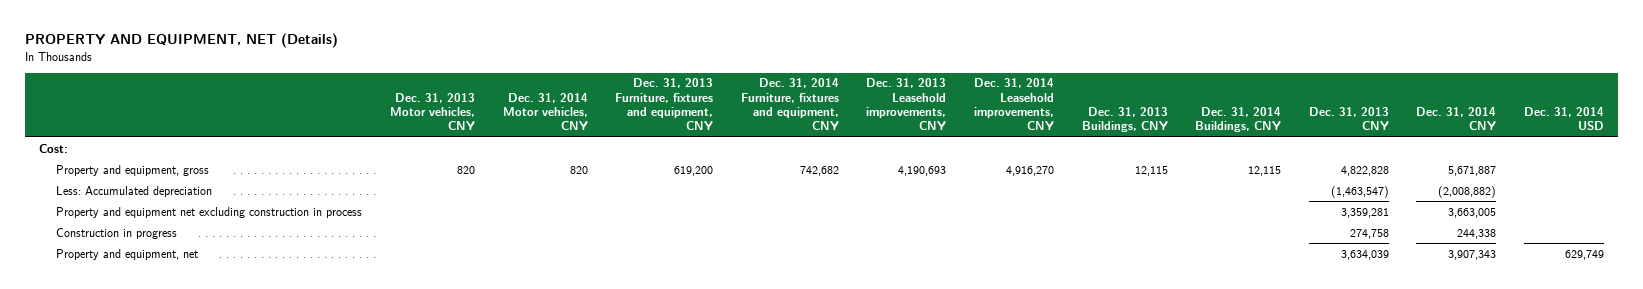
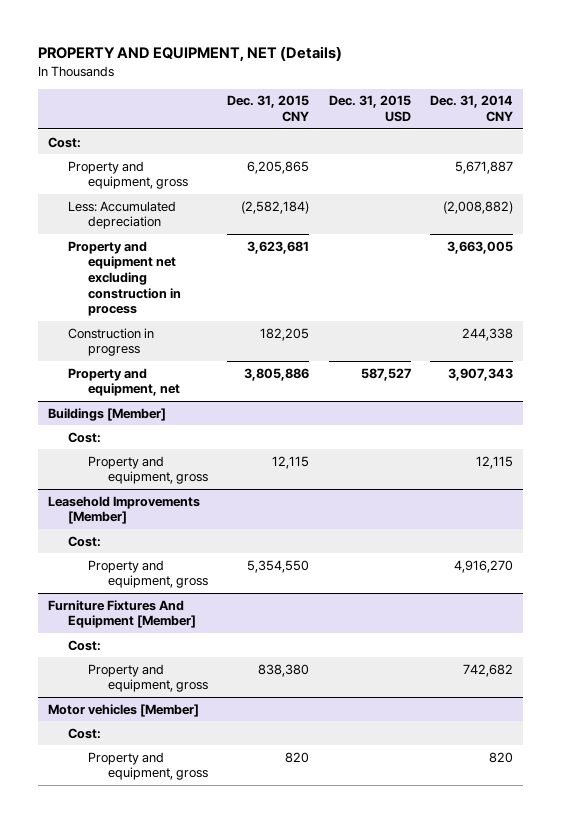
- | Dec. 31, 2013 Motor vehicles, CNY | Dec. 31, 2014 Motor vehicles, CNY | Dec. 31, 2013 Furniture, fixtures and equipment, CNY | Dec. 31, 2014 Furniture, fixtures and equipment, CNY | Dec. 31, 2013 Leasehold improvements, CNY | Dec. 31, 2014 Leasehold improvements, CNY | Dec. 31, 2013 Buildings, CNY | Dec. 31, 2014 Buildings, CNY | Dec. 31, 2013 CNY | Dec. 31, 2014 CNY | Dec. 31, 2014 USD
+ | Dec. 31, 2015 CNY | Dec. 31, 2015 USD | Dec. 31, 2014 CNY
+ Buildings [Member]
+ Cost:
+ Property and equipment, gross | 12,115 | | 12,115
+ Leasehold Improvements [Member]
+ Cost:
+ Property and equipment, gross | 5,354,550 | | 4,916,270
+ Furniture Fixtures And Equipment [Member]
+ Cost:
+ Property and equipment, gross | 838,380 | | 742,682
+ Motor vehicles [Member]
+ Cost:
+ Property and equipment, gross | 820 | | 820

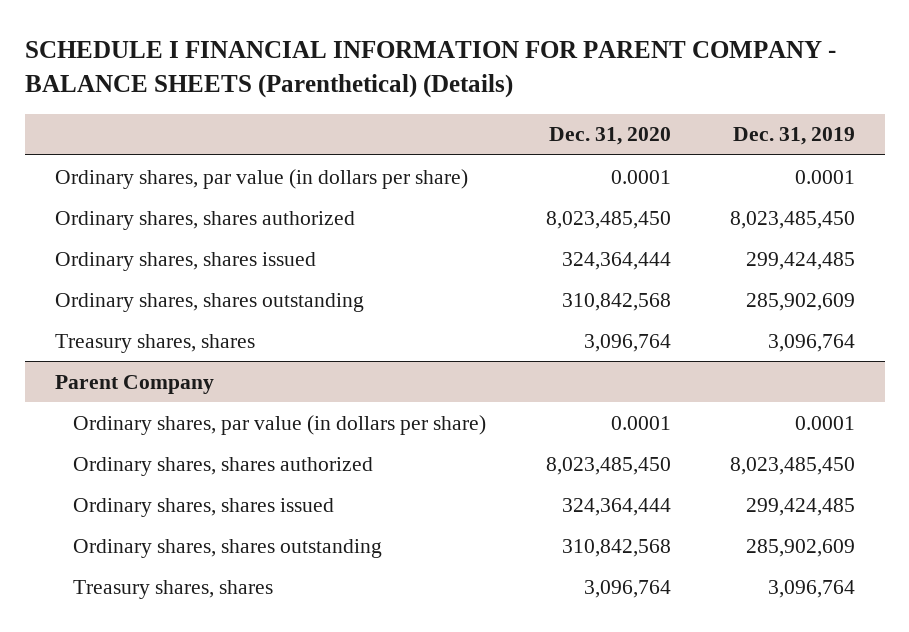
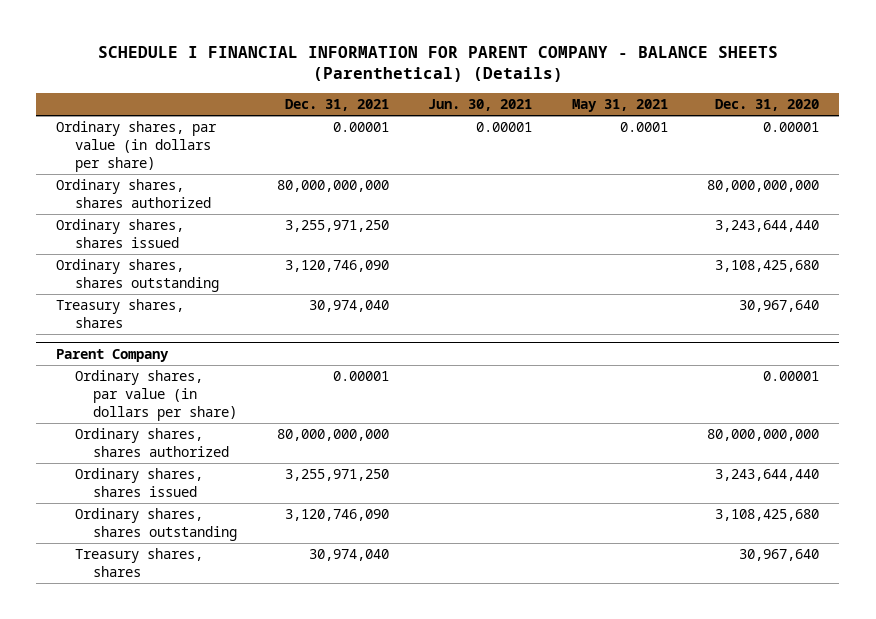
- | Dec. 31, 2020 | Dec. 31, 2019
+ | Dec. 31, 2021 | Jun. 30, 2021 | May 31, 2021 | Dec. 31, 2020
- Ordinary shares, par value (in dollars per share) | 0.0001 | 0.0001
- Ordinary shares, shares authorized | 8,023,485,450 | 8,023,485,450
- Ordinary shares, shares issued | 324,364,444 | 299,424,485
- Ordinary shares, shares outstanding | 310,842,568 | 285,902,609
- Treasury shares, shares | 3,096,764 | 3,096,764
+ Ordinary shares, par value (in dollars per share) | 0.00001 | 0.00001 | 0.0001 | 0.00001
+ Ordinary shares, shares authorized | 80,000,000,000 | | | 80,000,000,000
+ Ordinary shares, shares issued | 3,255,971,250 | | | 3,243,644,440
+ Ordinary shares, shares outstanding | 3,120,746,090 | | | 3,108,425,680
+ Treasury shares, shares | 30,974,040 | | | 30,967,640
@ Parent Company
- Ordinary shares, par value (in dollars per share) | 0.0001 | 0.0001
- Ordinary shares, shares authorized | 8,023,485,450 | 8,023,485,450
- Ordinary shares, shares issued | 324,364,444 | 299,424,485
- Ordinary shares, shares outstanding | 310,842,568 | 285,902,609
- Treasury shares, shares | 3,096,764 | 3,096,764
+ Ordinary shares, par value (in dollars per share) | 0.00001 | | | 0.00001
+ Ordinary shares, shares authorized | 80,000,000,000 | | | 80,000,000,000
+ Ordinary shares, shares issued | 3,255,971,250 | | | 3,243,644,440
+ Ordinary shares, shares outstanding | 3,120,746,090 | | | 3,108,425,680
+ Treasury shares, shares | 30,974,040 | | | 30,967,640

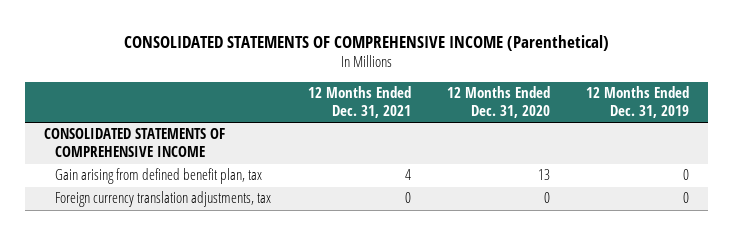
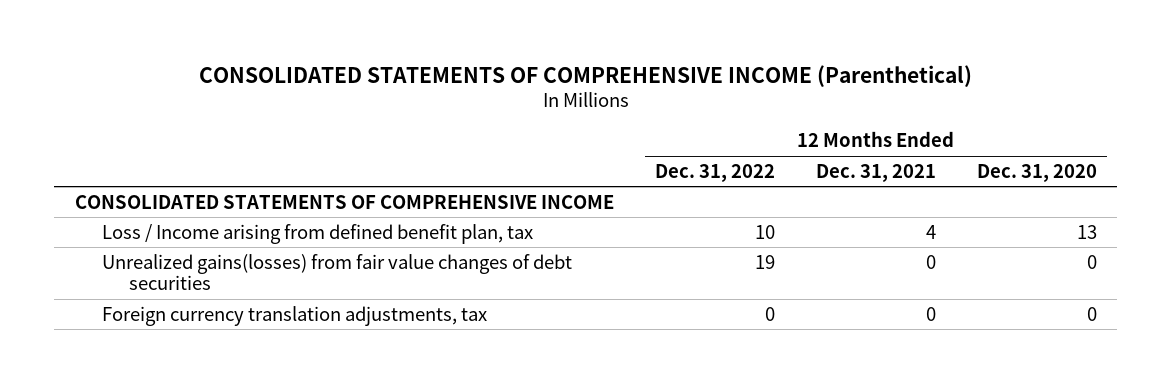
- | 12 Months Ended Dec. 31, 2021 | 12 Months Ended Dec. 31, 2020 | 12 Months Ended Dec. 31, 2019
+ | 12 Months Ended Dec. 31, 2022 | 12 Months Ended Dec. 31, 2021 | 12 Months Ended Dec. 31, 2020
- Gain arising from defined benefit plan, tax | 4 | 13 | 0
+ Loss / Income arising from defined benefit plan, tax | 10 | 4 | 13
+ Unrealized gains(losses) from fair value changes of debt securities | 19 | 0 | 0

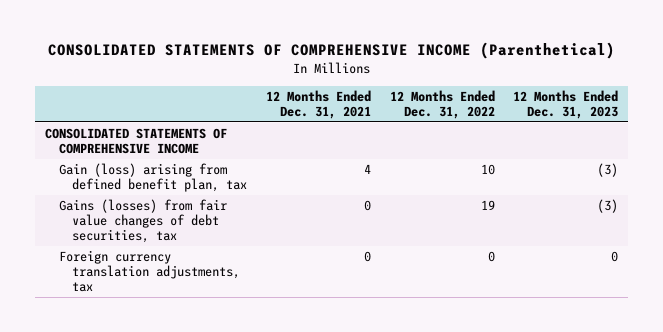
- | 12 Months Ended Dec. 31, 2022 | 12 Months Ended Dec. 31, 2021 | 12 Months Ended Dec. 31, 2020
+ | 12 Months Ended Dec. 31, 2021 | 12 Months Ended Dec. 31, 2022 | 12 Months Ended Dec. 31, 2023
- Loss / Income arising from defined benefit plan, tax | 10 | 4 | 13
- Unrealized gains(losses) from fair value changes of debt securities | 19 | 0 | 0
+ Gain (loss) arising from defined benefit plan, tax | 4 | 10 | (3)
+ Gains (losses) from fair value changes of debt securities, tax | 0 | 19 | (3)

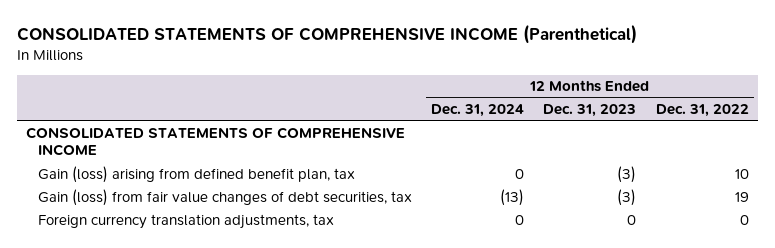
- | 12 Months Ended Dec. 31, 2021 | 12 Months Ended Dec. 31, 2022 | 12 Months Ended Dec. 31, 2023
+ | 12 Months Ended Dec. 31, 2024 | 12 Months Ended Dec. 31, 2023 | 12 Months Ended Dec. 31, 2022
- Gains (losses) from fair value changes of debt securities, tax | 0 | 19 | (3)
+ Gain (loss) from fair value changes of debt securities, tax | (13) | (3) | 19

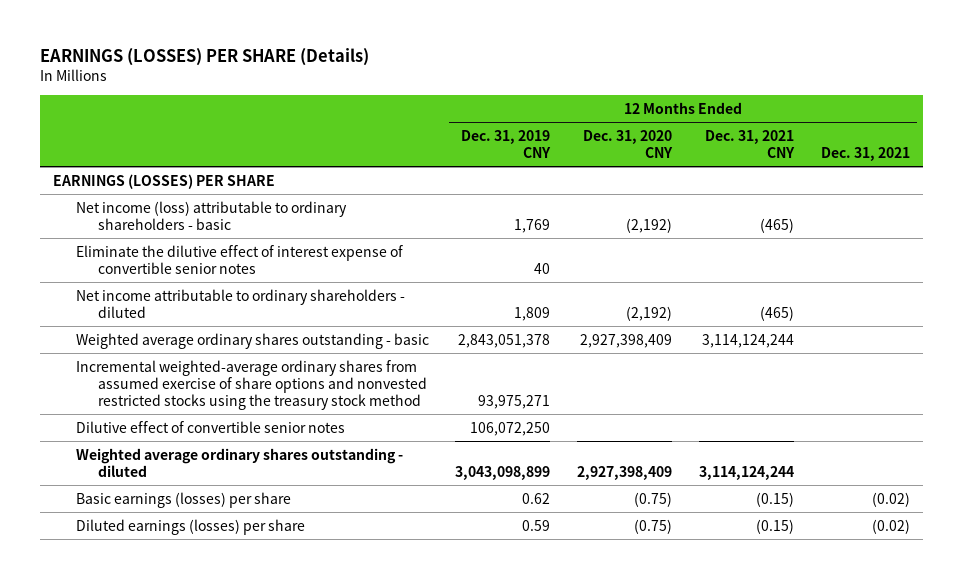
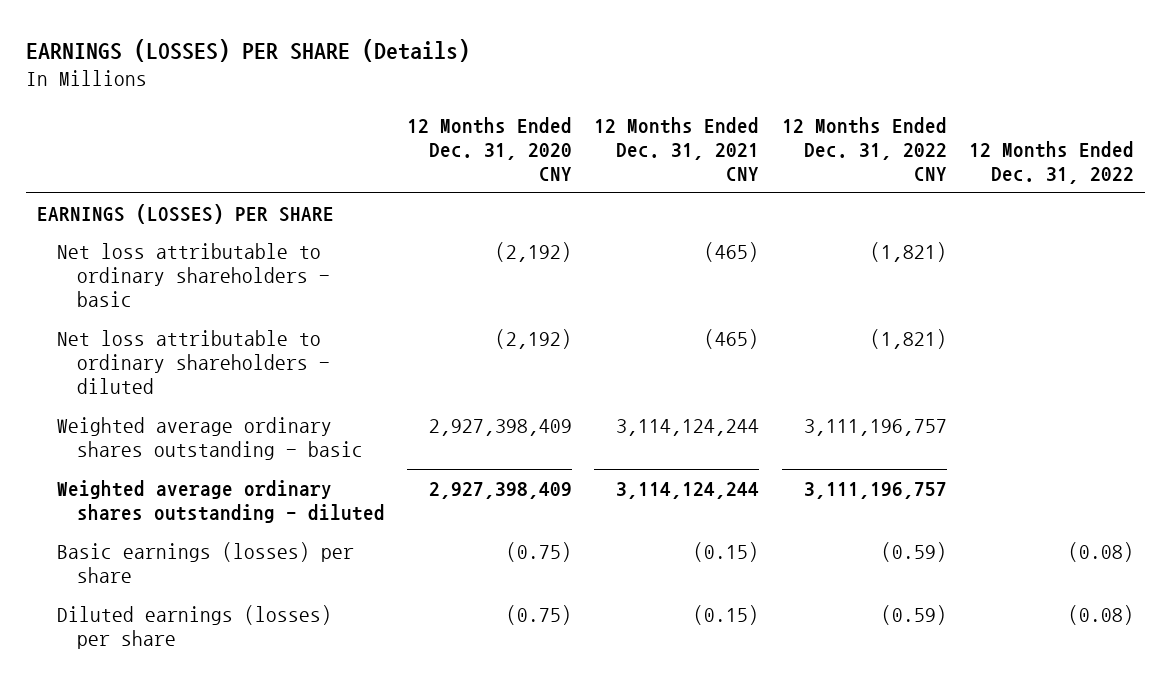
- | 12 Months Ended Dec. 31, 2019 CNY | 12 Months Ended Dec. 31, 2020 CNY | 12 Months Ended Dec. 31, 2021 CNY | 12 Months Ended Dec. 31, 2021
+ | 12 Months Ended Dec. 31, 2020 CNY | 12 Months Ended Dec. 31, 2021 CNY | 12 Months Ended Dec. 31, 2022 CNY | 12 Months Ended Dec. 31, 2022
- Net income (loss) attributable to ordinary shareholders - basic | 1,769 | (2,192) | (465) |
- Eliminate the dilutive effect of interest expense of convertible senior notes | 40 | | |
- Net income attributable to ordinary shareholders - diluted | 1,809 | (2,192) | (465) |
+ Net loss attributable to ordinary shareholders - basic | (2,192) | (465) | (1,821) |
+ Net loss attributable to ordinary shareholders - diluted | (2,192) | (465) | (1,821) |
- Incremental weighted-average ordinary shares from assumed exercise of share options and nonvested restricted stocks using the treasury stock method | 93,975,271 | | |
- Dilutive effect of convertible senior notes | 106,072,250 | | |

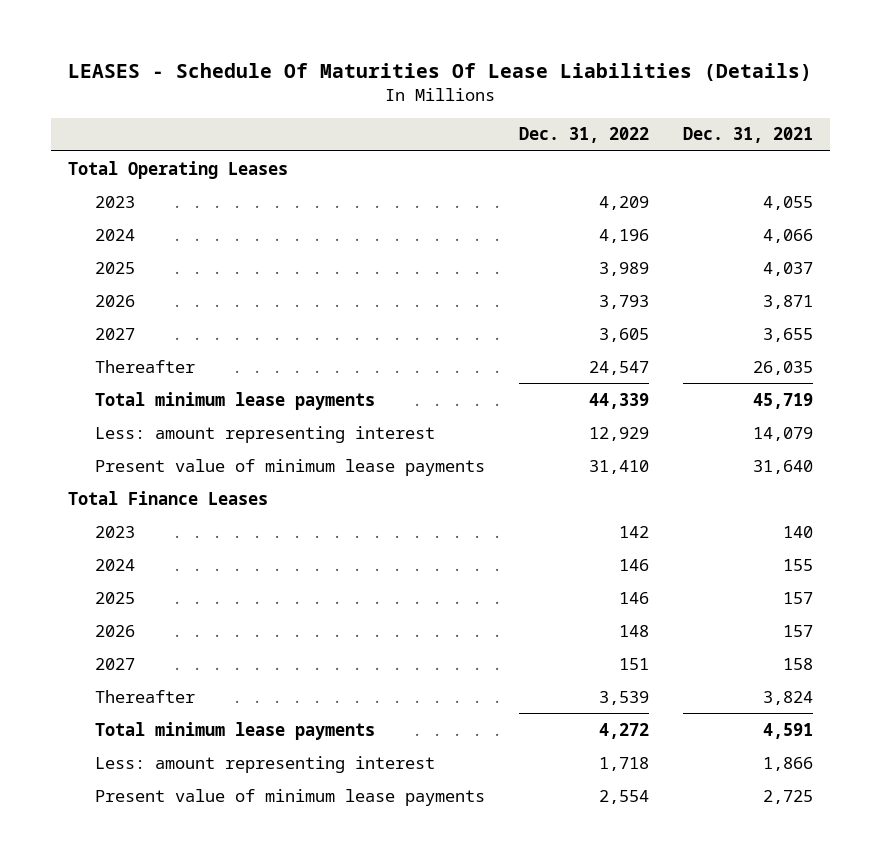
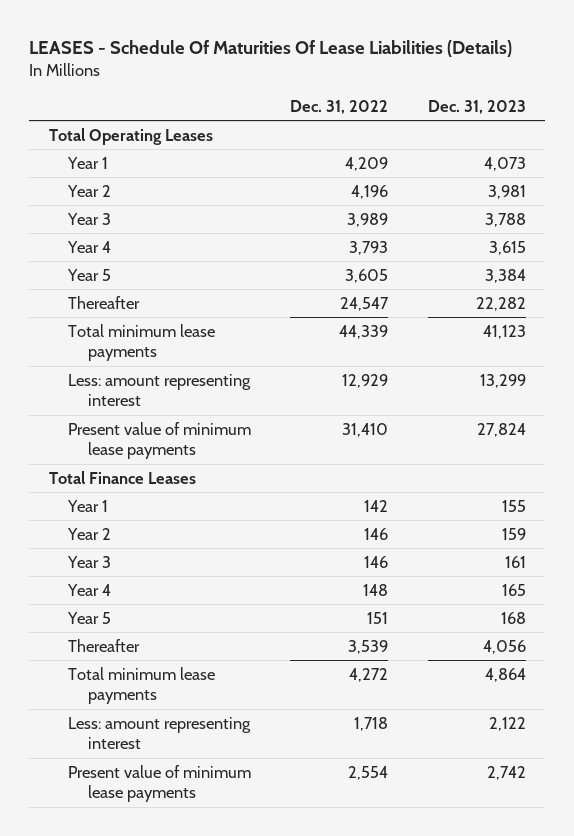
- | Dec. 31, 2022 | Dec. 31, 2021
+ | Dec. 31, 2022 | Dec. 31, 2023
- 2023 | 4,209 | 4,055
- 2024 | 4,196 | 4,066
- 2025 | 3,989 | 4,037
- 2026 | 3,793 | 3,871
- 2027 | 3,605 | 3,655
+ Year 1 | 4,209 | 4,073
+ Year 2 | 4,196 | 3,981
+ Year 3 | 3,989 | 3,788
+ Year 4 | 3,793 | 3,615
+ Year 5 | 3,605 | 3,384
- 2023 | 142 | 140
- 2024 | 146 | 155
- 2025 | 146 | 157
- 2026 | 148 | 157
- 2027 | 151 | 158
+ Year 1 | 142 | 155
+ Year 2 | 146 | 159
+ Year 3 | 146 | 161
+ Year 4 | 148 | 165
+ Year 5 | 151 | 168

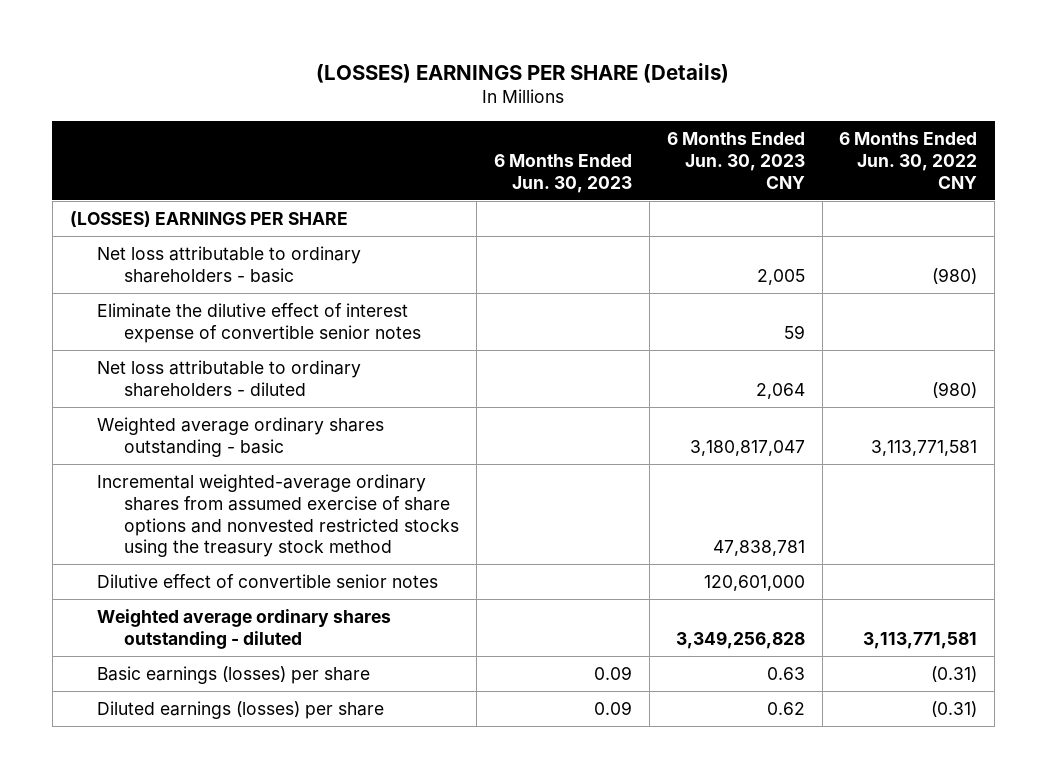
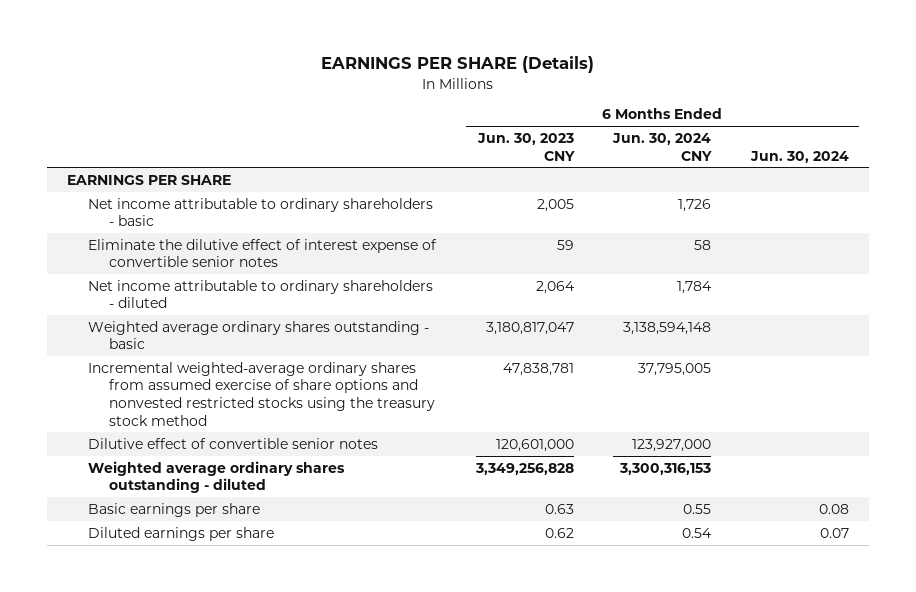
- (LOSSES) EARNINGS PER SHARE (Details)
+ EARNINGS PER SHARE (Details)
- | 6 Months Ended Jun. 30, 2023 | 6 Months Ended Jun. 30, 2023 CNY | 6 Months Ended Jun. 30, 2022 CNY
+ | 6 Months Ended Jun. 30, 2023 CNY | 6 Months Ended Jun. 30, 2024 CNY | 6 Months Ended Jun. 30, 2024
- (LOSSES) EARNINGS PER SHARE
- Net loss attributable to ordinary shareholders - basic | | 2,005 | (980)
+ EARNINGS PER SHARE
+ Net income attributable to ordinary shareholders - basic | 2,005 | 1,726 |
- Net loss attributable to ordinary shareholders - diluted | | 2,064 | (980)
+ Net income attributable to ordinary shareholders - diluted | 2,064 | 1,784 |
- Basic earnings (losses) per share | 0.09 | 0.63 | (0.31)
- Diluted earnings (losses) per share | 0.09 | 0.62 | (0.31)
+ Basic earnings per share | 0.63 | 0.55 | 0.08
+ Diluted earnings per share | 0.62 | 0.54 | 0.07

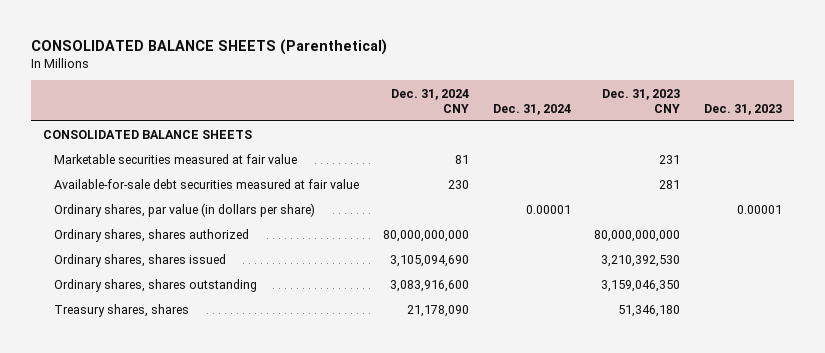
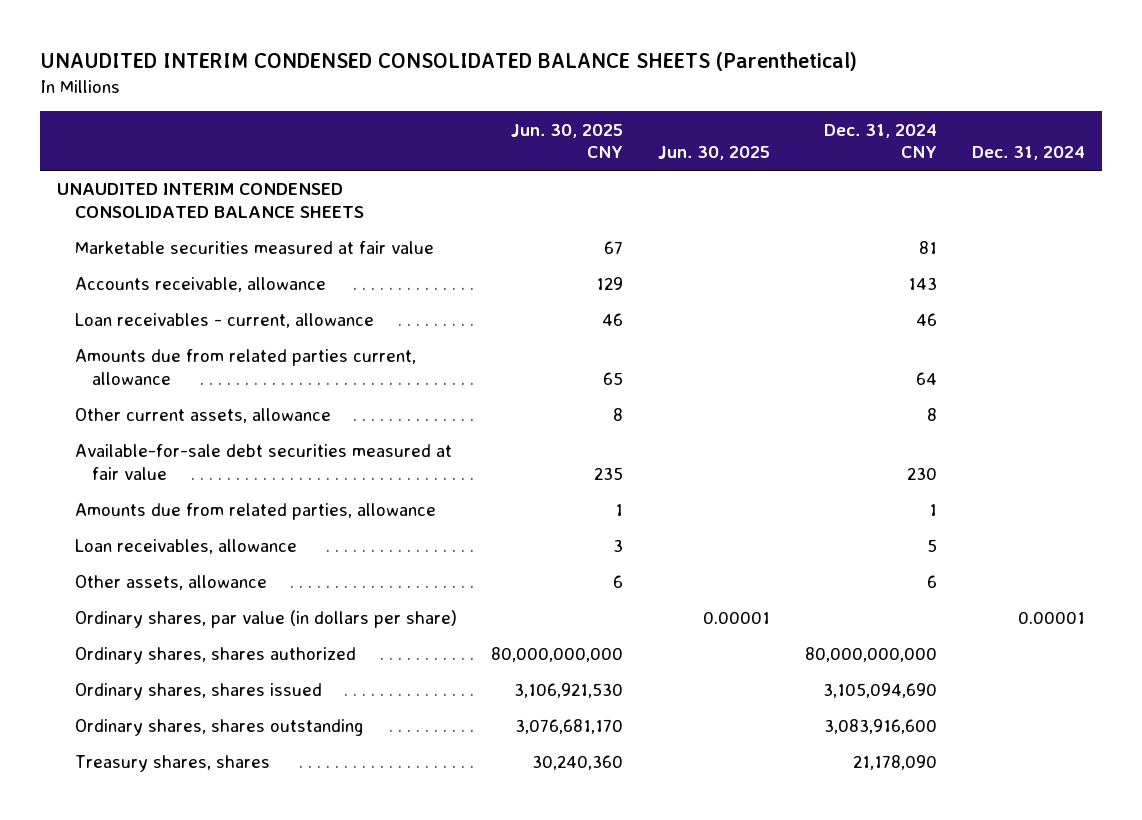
- CONSOLIDATED BALANCE SHEETS (Parenthetical)
+ UNAUDITED INTERIM CONDENSED CONSOLIDATED BALANCE SHEETS (Parenthetical)
- | Dec. 31, 2024 CNY | Dec. 31, 2024 | Dec. 31, 2023 CNY | Dec. 31, 2023
+ | Jun. 30, 2025 CNY | Jun. 30, 2025 | Dec. 31, 2024 CNY | Dec. 31, 2024
- CONSOLIDATED BALANCE SHEETS
+ UNAUDITED INTERIM CONDENSED CONSOLIDATED BALANCE SHEETS
+ Accounts receivable, allowance | 129 | | 143 |
+ Loan receivables - current, allowance | 46 | | 46 |
+ Amounts due from related parties current, allowance | 65 | | 64 |
+ Other current assets, allowance | 8 | | 8 |
+ Amounts due from related parties, allowance | 1 | | 1 |
+ Loan receivables, allowance | 3 | | 5 |
+ Other assets, allowance | 6 | | 6 |

